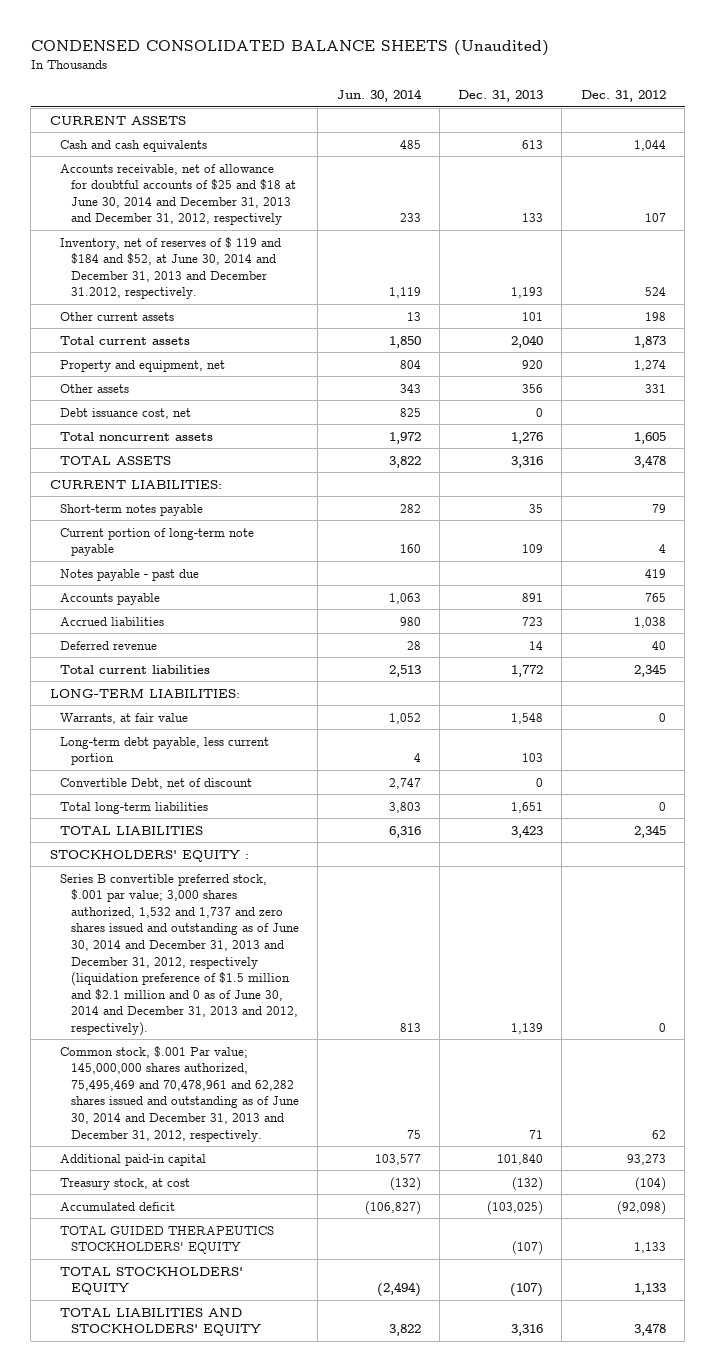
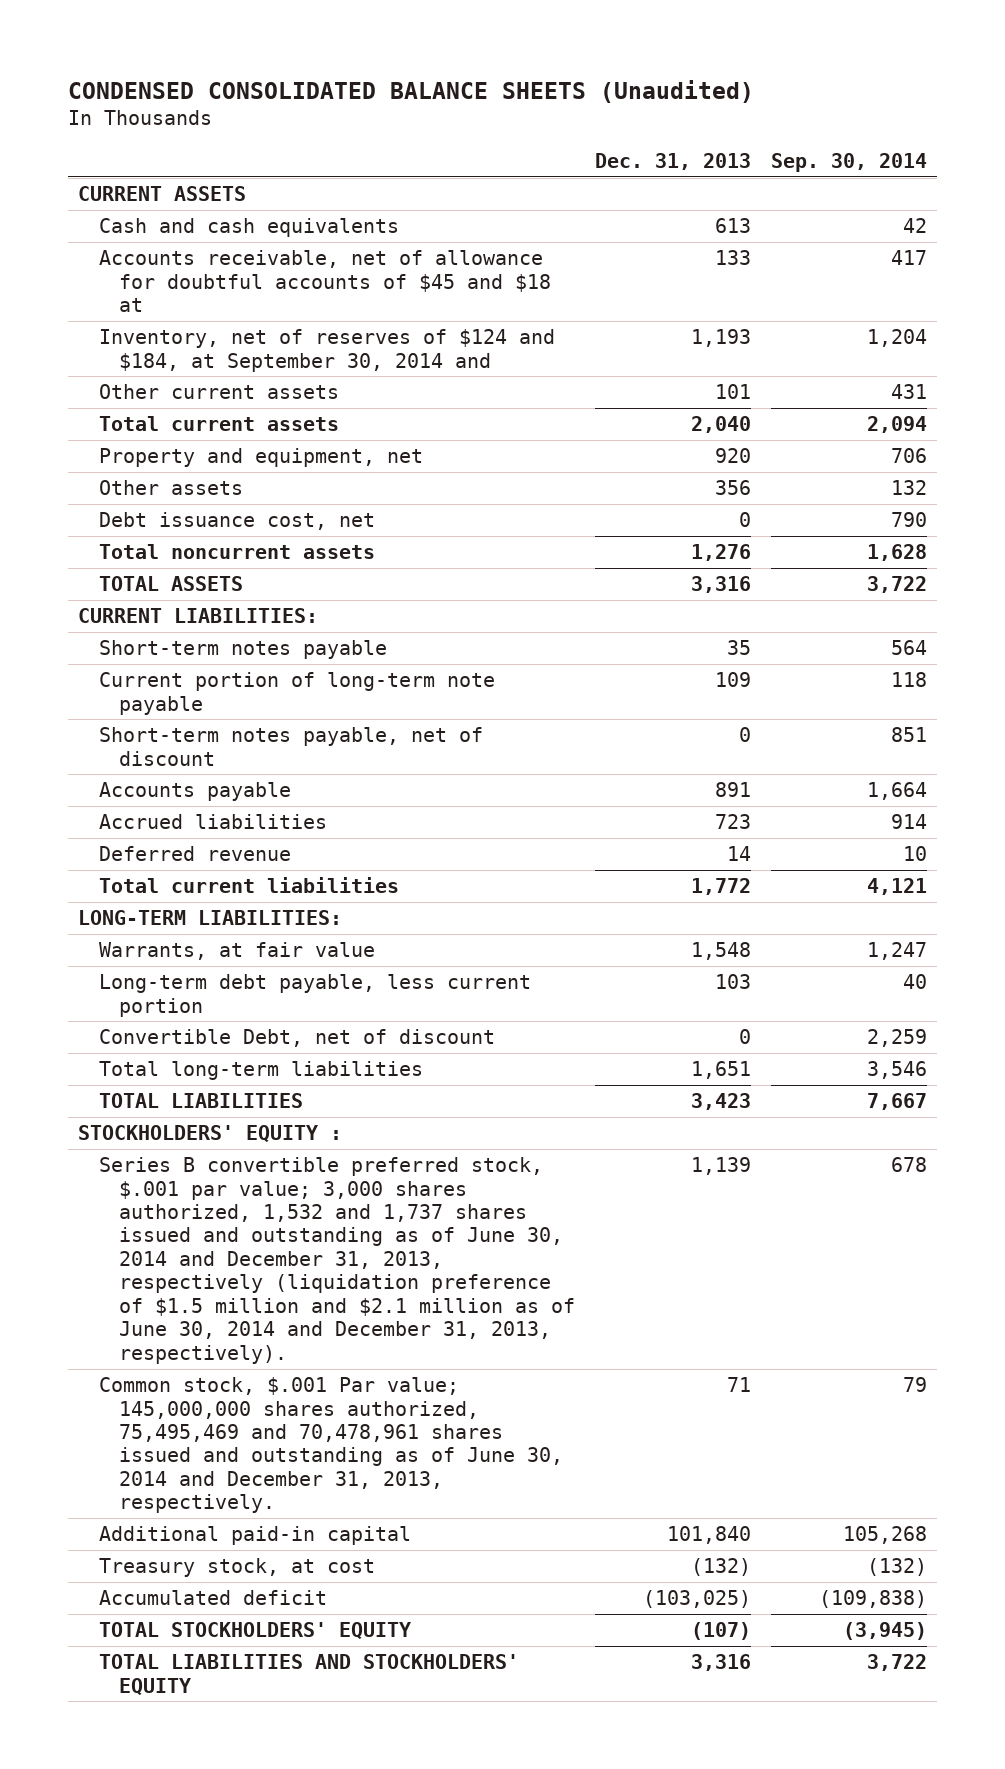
- | Jun. 30, 2014 | Dec. 31, 2013 | Dec. 31, 2012
+ | Dec. 31, 2013 | Sep. 30, 2014
- Accounts receivable, net of allowance for doubtful accounts of $25 and $18 at June 30, 2014 and December 31, 2013 and December 31, 2012, respectively | 233 | 133 | 107
- Inventory, net of reserves of $ 119 and $184 and $52, at June 30, 2014 and December 31, 2013 and December 31.2012, respectively. | 1,119 | 1,193 | 524
+ Accounts receivable, net of allowance for doubtful accounts of $45 and $18 at | 133 | 417
+ Inventory, net of reserves of $124 and $184, at September 30, 2014 and | 1,193 | 1,204
- Notes payable - past due | | | 419
+ Short-term notes payable, net of discount | 0 | 851
- Series B convertible preferred stock, $.001 par value; 3,000 shares authorized, 1,532 and 1,737 and zero shares issued and outstanding as of June 30, 2014 and December 31, 2013 and December 31, 2012, respectively (liquidation preference of $1.5 million and $2.1 million and 0 as of June 30, 2014 and December 31, 2013 and 2012, respectively). | 813 | 1,139 | 0
- Common stock, $.001 Par value; 145,000,000 shares authorized, 75,495,469 and 70,478,961 and 62,282 shares issued and outstanding as of June 30, 2014 and December 31, 2013 and December 31, 2012, respectively. | 75 | 71 | 62
+ Series B convertible preferred stock, $.001 par value; 3,000 shares authorized, 1,532 and 1,737 shares issued and outstanding as of June 30, 2014 and December 31, 2013, respectively (liquidation preference of $1.5 million and $2.1 million as of June 30, 2014 and December 31, 2013, respectively). | 1,139 | 678
+ Common stock, $.001 Par value; 145,000,000 shares authorized, 75,495,469 and 70,478,961 shares issued and outstanding as of June 30, 2014 and December 31, 2013, respectively. | 71 | 79
- TOTAL GUIDED THERAPEUTICS STOCKHOLDERS' EQUITY | | (107) | 1,133

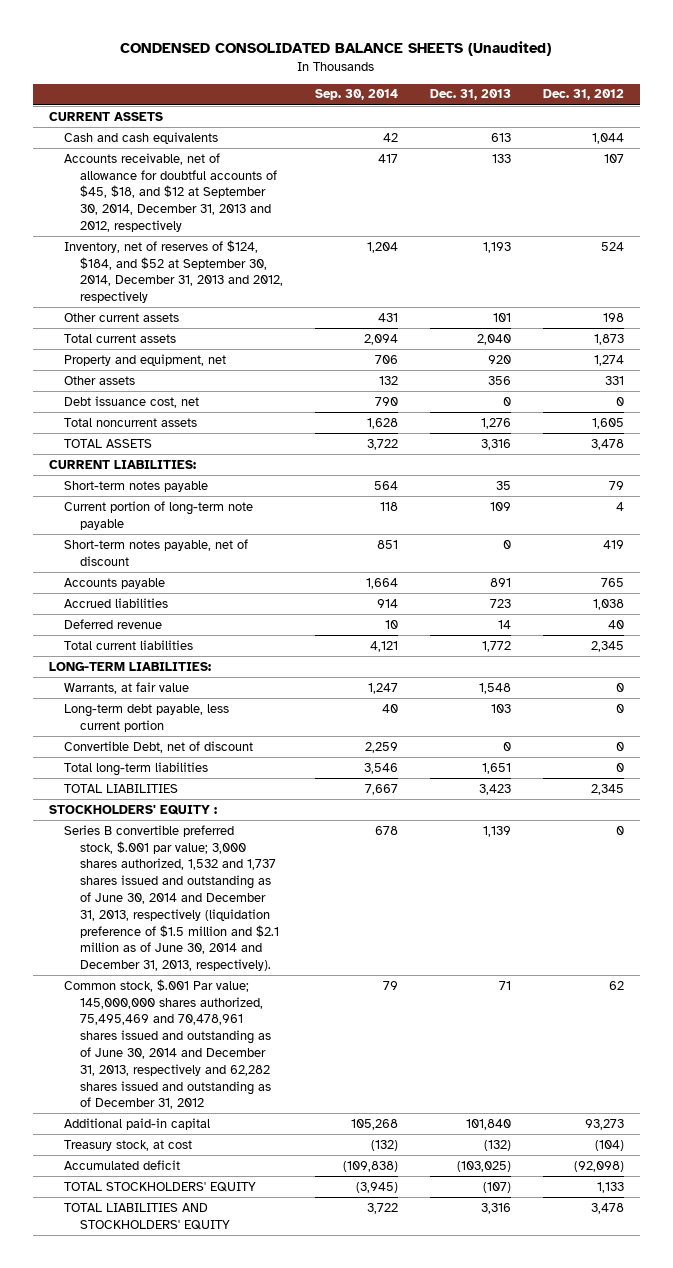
- | Dec. 31, 2013 | Sep. 30, 2014
+ | Sep. 30, 2014 | Dec. 31, 2013 | Dec. 31, 2012
- Accounts receivable, net of allowance for doubtful accounts of $45 and $18 at | 133 | 417
- Inventory, net of reserves of $124 and $184, at September 30, 2014 and | 1,193 | 1,204
+ Accounts receivable, net of allowance for doubtful accounts of $45, $18, and $12 at September 30, 2014, December 31, 2013 and 2012, respectively | 417 | 133 | 107
+ Inventory, net of reserves of $124, $184, and $52 at September 30, 2014, December 31, 2013 and 2012, respectively | 1,204 | 1,193 | 524
- Common stock, $.001 Par value; 145,000,000 shares authorized, 75,495,469 and 70,478,961 shares issued and outstanding as of June 30, 2014 and December 31, 2013, respectively. | 71 | 79
+ Common stock, $.001 Par value; 145,000,000 shares authorized, 75,495,469 and 70,478,961 shares issued and outstanding as of June 30, 2014 and December 31, 2013, respectively and 62,282 shares issued and outstanding as of December 31, 2012 | 79 | 71 | 62

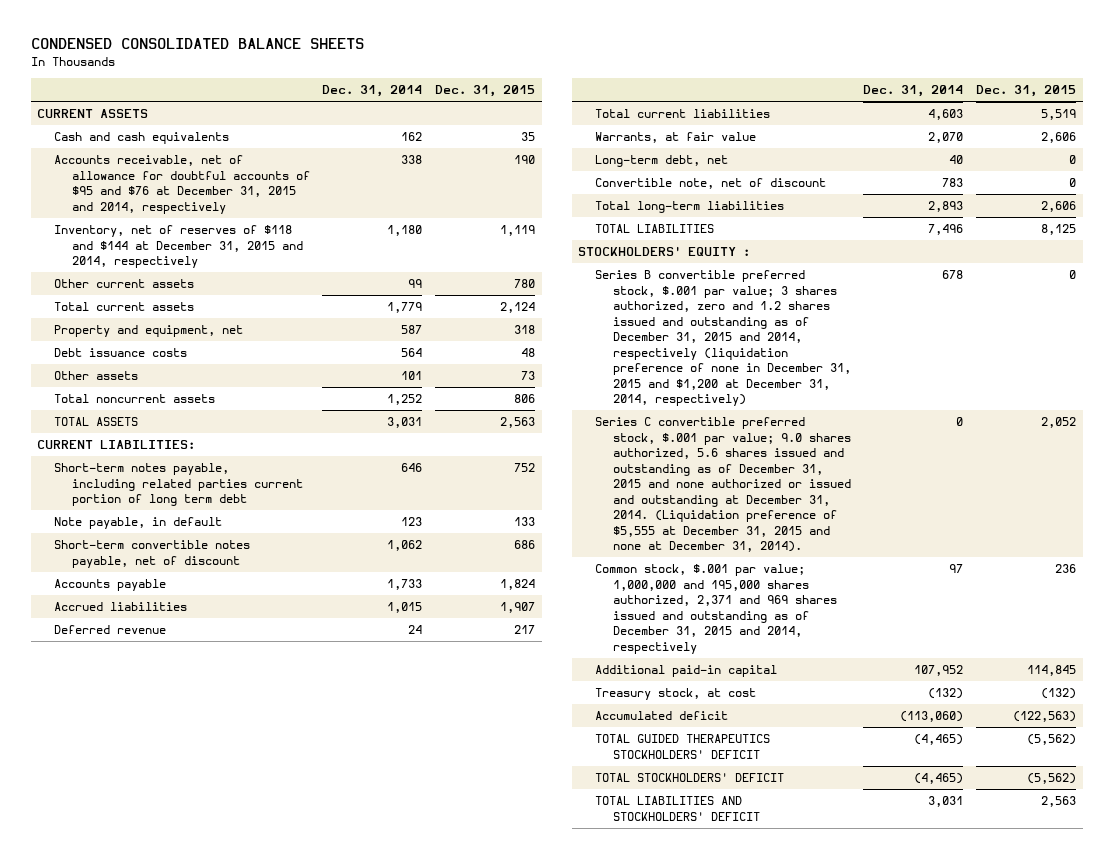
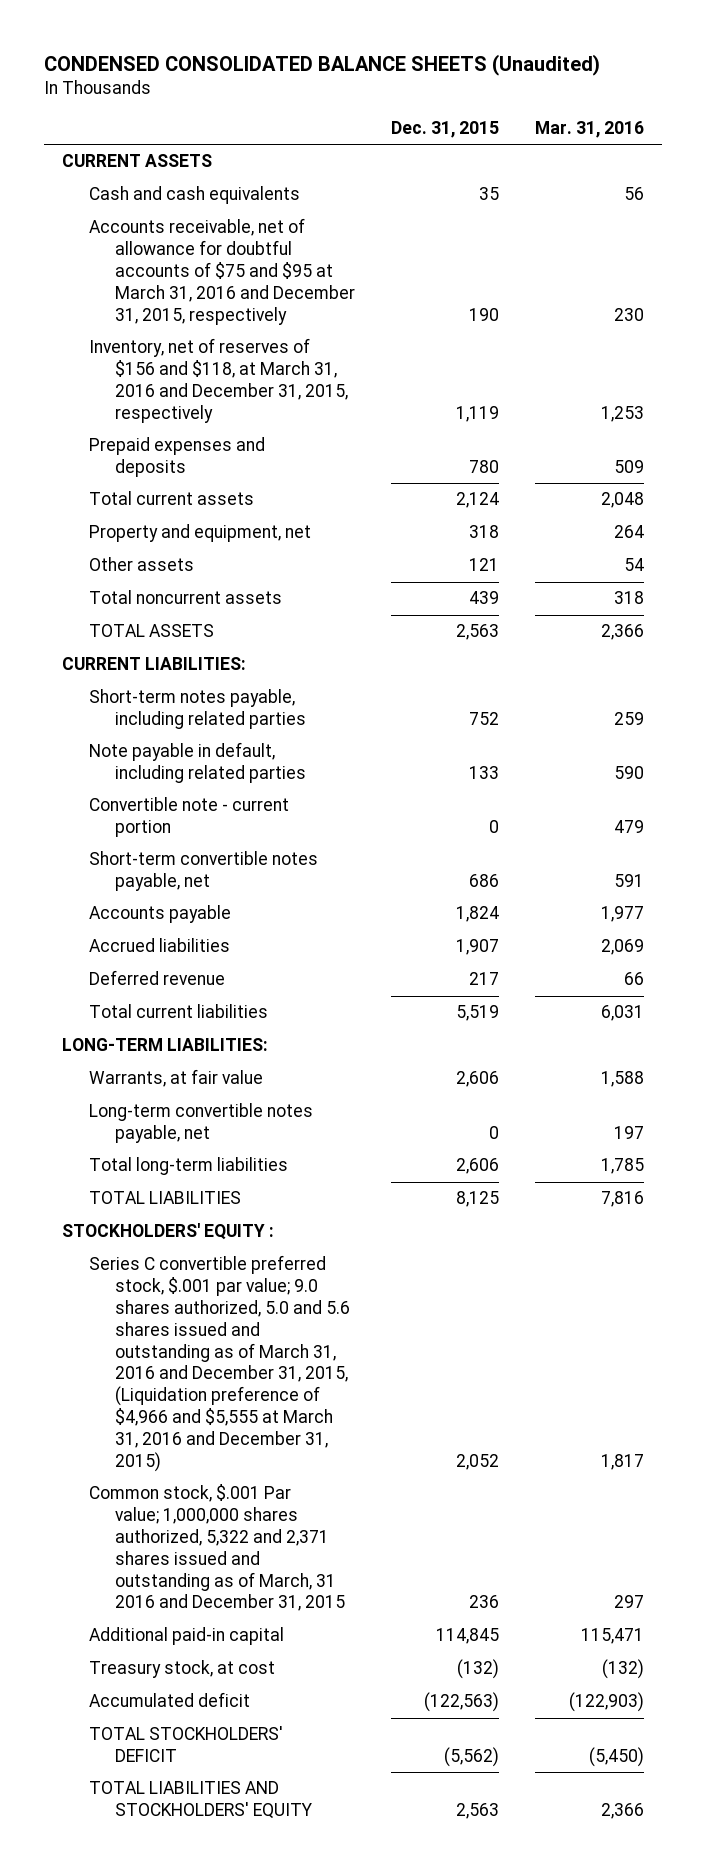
- CONDENSED CONSOLIDATED BALANCE SHEETS
+ CONDENSED CONSOLIDATED BALANCE SHEETS (Unaudited)
- | Dec. 31, 2014 | Dec. 31, 2015
+ | Dec. 31, 2015 | Mar. 31, 2016
- Accounts receivable, net of allowance for doubtful accounts of $95 and $76 at December 31, 2015 and 2014, respectively | 338 | 190
- Inventory, net of reserves of $118 and $144 at December 31, 2015 and 2014, respectively | 1,180 | 1,119
- Other current assets | 99 | 780
+ Accounts receivable, net of allowance for doubtful accounts of $75 and $95 at March 31, 2016 and December 31, 2015, respectively | 190 | 230
+ Inventory, net of reserves of $156 and $118, at March 31, 2016 and December 31, 2015, respectively | 1,119 | 1,253
+ Prepaid expenses and deposits | 780 | 509
- Debt issuance costs | 564 | 48
- Other assets | 101 | 73
- Total noncurrent assets | 1,252 | 806
+ Other assets | 121 | 54
+ Total noncurrent assets | 439 | 318
- Short-term notes payable, including related parties current portion of long term debt | 646 | 752
- Note payable, in default | 123 | 133
- Short-term convertible notes payable, net of discount | 1,062 | 686
+ Short-term notes payable, including related parties | 752 | 259
+ Note payable in default, including related parties | 133 | 590
+ Convertible note - current portion | 0 | 479
+ Short-term convertible notes payable, net | 686 | 591
+ LONG-TERM LIABILITIES:
- Long-term debt, net | 40 | 0
- Convertible note, net of discount | 783 | 0
+ Long-term convertible notes payable, net | 0 | 197
- Series B convertible preferred stock, $.001 par value; 3 shares authorized, zero and 1.2 shares issued and outstanding as of December 31, 2015 and 2014, respectively (liquidation preference of none in December 31, 2015 and $1,200 at December 31, 2014, respectively) | 678 | 0
- Series C convertible preferred stock, $.001 par value; 9.0 shares authorized, 5.6 shares issued and outstanding as of December 31, 2015 and none authorized or issued and outstanding at December 31, 2014. (Liquidation preference of $5,555 at December 31, 2015 and none at December 31, 2014). | 0 | 2,052
- Common stock, $.001 par value; 1,000,000 and 195,000 shares authorized, 2,371 and 969 shares issued and outstanding as of December 31, 2015 and 2014, respectively | 97 | 236
+ Series C convertible preferred stock, $.001 par value; 9.0 shares authorized, 5.0 and 5.6 shares issued and outstanding as of March 31, 2016 and December 31, 2015, (Liquidation preference of $4,966 and $5,555 at March 31, 2016 and December 31, 2015) | 2,052 | 1,817
+ Common stock, $.001 Par value; 1,000,000 shares authorized, 5,322 and 2,371 shares issued and outstanding as of March, 31 2016 and December 31, 2015 | 236 | 297
- TOTAL GUIDED THERAPEUTICS STOCKHOLDERS' DEFICIT | (4,465) | (5,562)
- TOTAL LIABILITIES AND STOCKHOLDERS' DEFICIT | 3,031 | 2,563
+ TOTAL LIABILITIES AND STOCKHOLDERS' EQUITY | 2,563 | 2,366

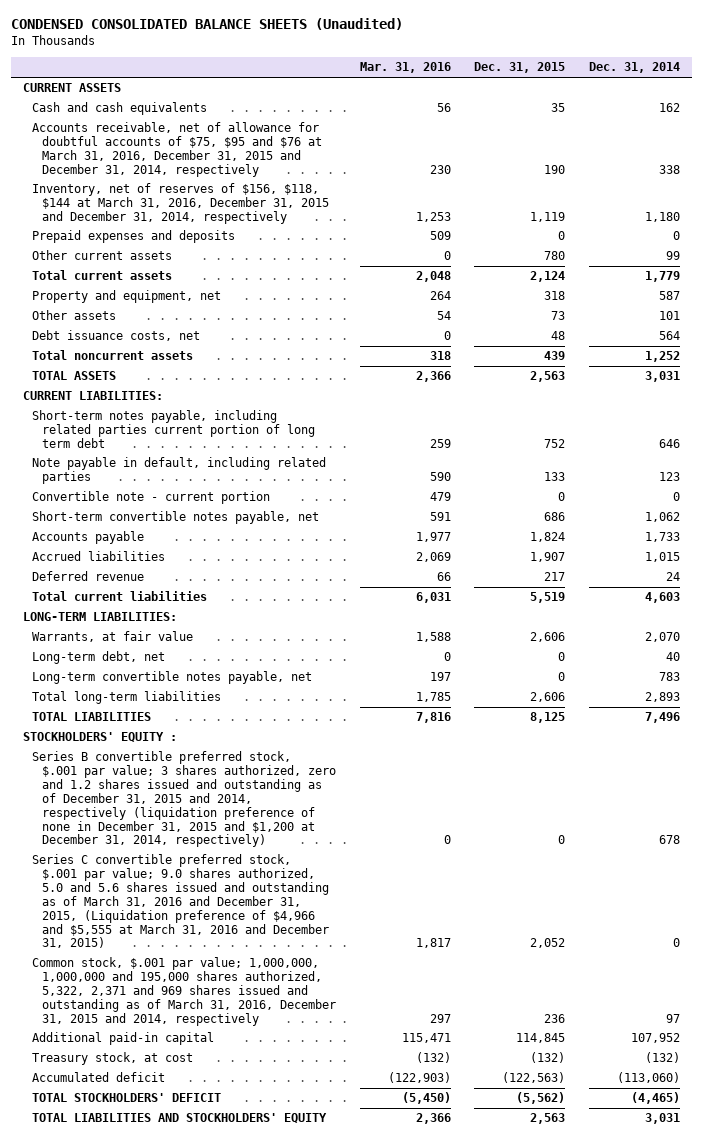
- | Dec. 31, 2015 | Mar. 31, 2016
+ | Mar. 31, 2016 | Dec. 31, 2015 | Dec. 31, 2014
- Accounts receivable, net of allowance for doubtful accounts of $75 and $95 at March 31, 2016 and December 31, 2015, respectively | 190 | 230
- Inventory, net of reserves of $156 and $118, at March 31, 2016 and December 31, 2015, respectively | 1,119 | 1,253
- Prepaid expenses and deposits | 780 | 509
+ Accounts receivable, net of allowance for doubtful accounts of $75, $95 and $76 at March 31, 2016, December 31, 2015 and December 31, 2014, respectively | 230 | 190 | 338
+ Inventory, net of reserves of $156, $118, $144 at March 31, 2016, December 31, 2015 and December 31, 2014, respectively | 1,253 | 1,119 | 1,180
+ Prepaid expenses and deposits | 509 | 0 | 0
+ Other current assets | 0 | 780 | 99
- Other assets | 121 | 54
+ Other assets | 54 | 73 | 101
+ Debt issuance costs, net | 0 | 48 | 564
- Short-term notes payable, including related parties | 752 | 259
+ Short-term notes payable, including related parties current portion of long term debt | 259 | 752 | 646
+ Long-term debt, net | 0 | 0 | 40
+ Series B convertible preferred stock, $.001 par value; 3 shares authorized, zero and 1.2 shares issued and outstanding as of December 31, 2015 and 2014, respectively (liquidation preference of none in December 31, 2015 and $1,200 at December 31, 2014, respectively) | 0 | 0 | 678
- Common stock, $.001 Par value; 1,000,000 shares authorized, 5,322 and 2,371 shares issued and outstanding as of March, 31 2016 and December 31, 2015 | 236 | 297
+ Common stock, $.001 par value; 1,000,000, 1,000,000 and 195,000 shares authorized, 5,322, 2,371 and 969 shares issued and outstanding as of March 31, 2016, December 31, 2015 and 2014, respectively | 297 | 236 | 97

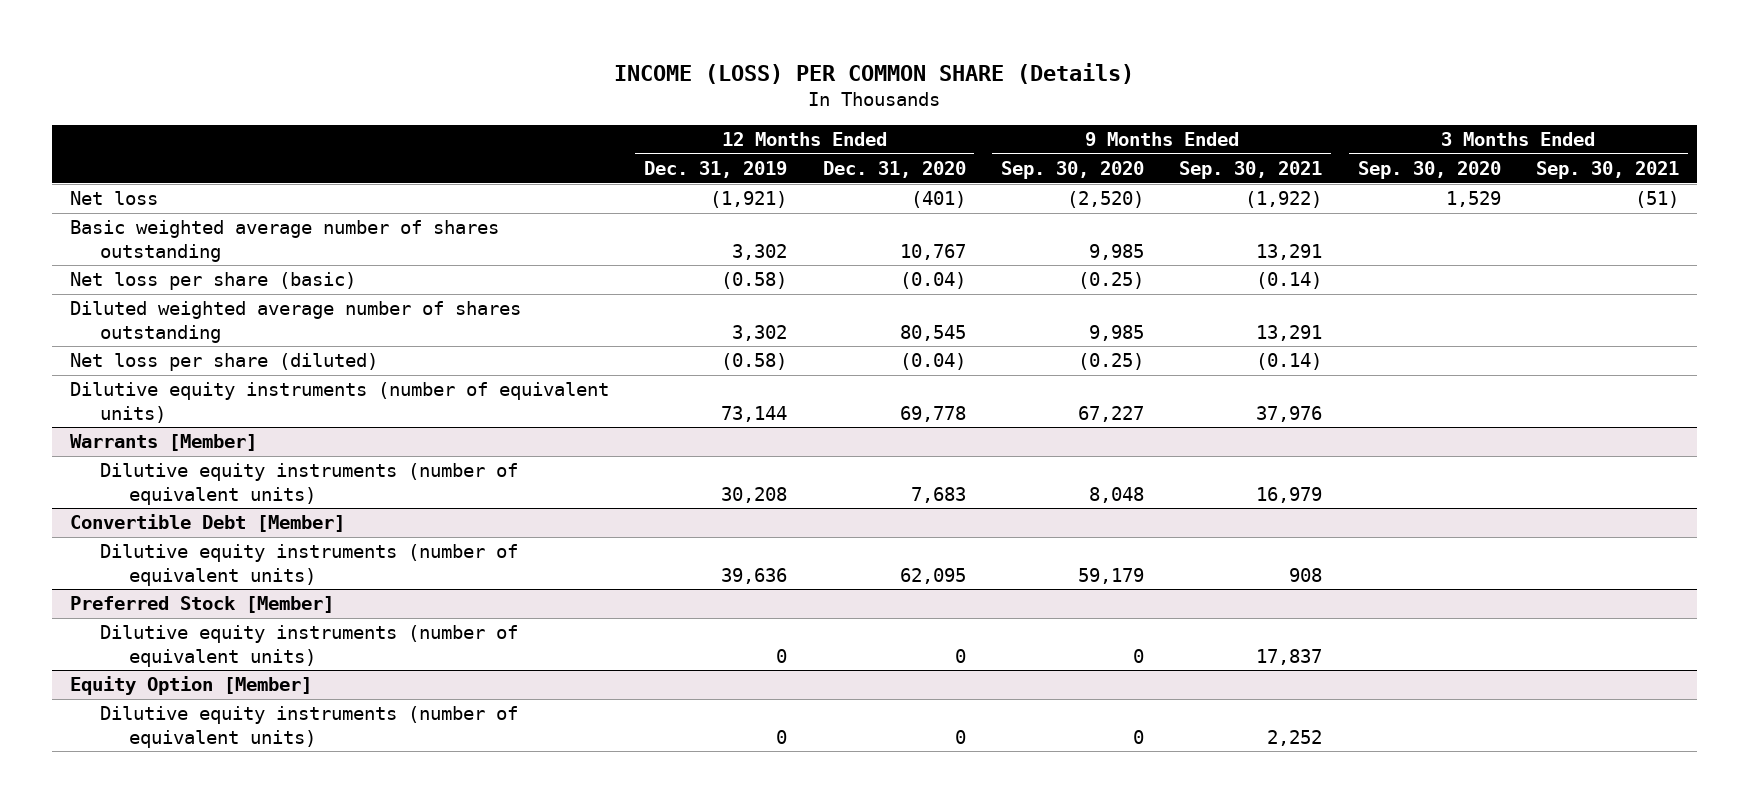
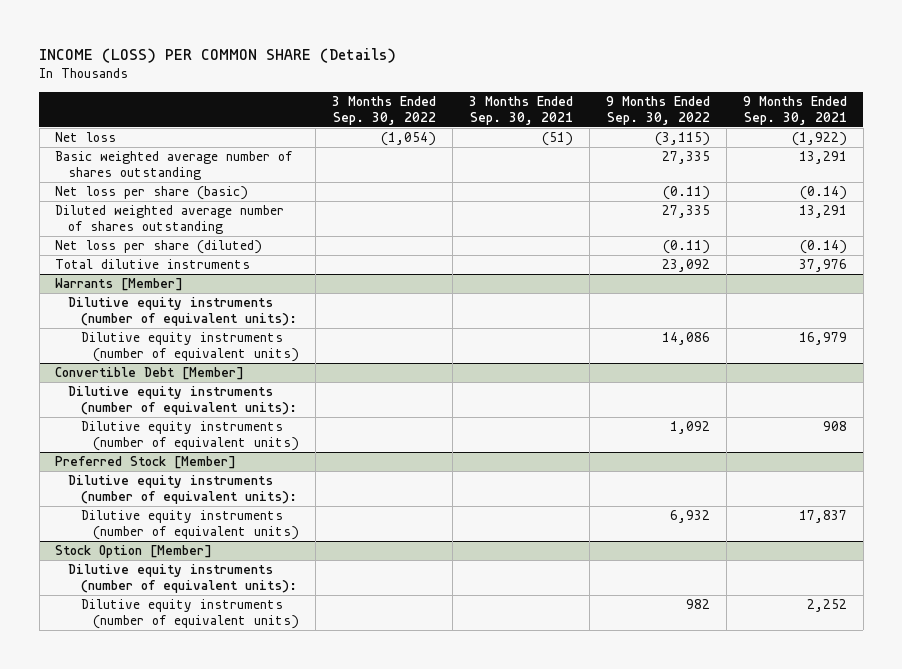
- | 12 Months Ended Dec. 31, 2019 | 12 Months Ended Dec. 31, 2020 | 9 Months Ended Sep. 30, 2020 | 9 Months Ended Sep. 30, 2021 | 3 Months Ended Sep. 30, 2020 | 3 Months Ended Sep. 30, 2021
+ | 3 Months Ended Sep. 30, 2022 | 3 Months Ended Sep. 30, 2021 | 9 Months Ended Sep. 30, 2022 | 9 Months Ended Sep. 30, 2021
- Dilutive equity instruments (number of equivalent units) | 73,144 | 69,778 | 67,227 | 37,976 | |
+ Total dilutive instruments | | | 23,092 | 37,976
@ Warrants [Member]
+ Dilutive equity instruments (number of equivalent units):
@ Convertible Debt [Member]
+ Dilutive equity instruments (number of equivalent units):
@ Preferred Stock [Member]
+ Dilutive equity instruments (number of equivalent units):
- Equity Option [Member]
+ Stock Option [Member]
+ Dilutive equity instruments (number of equivalent units):

